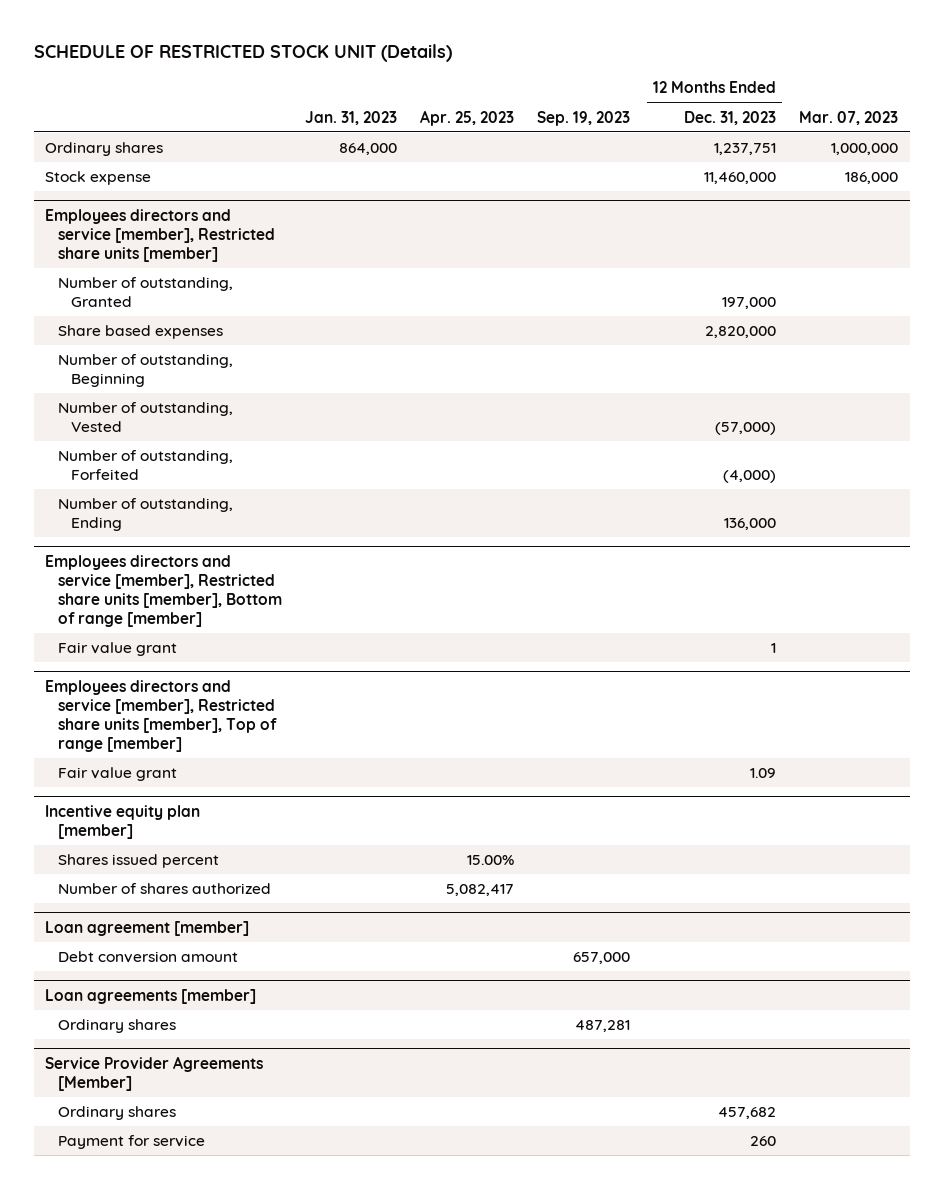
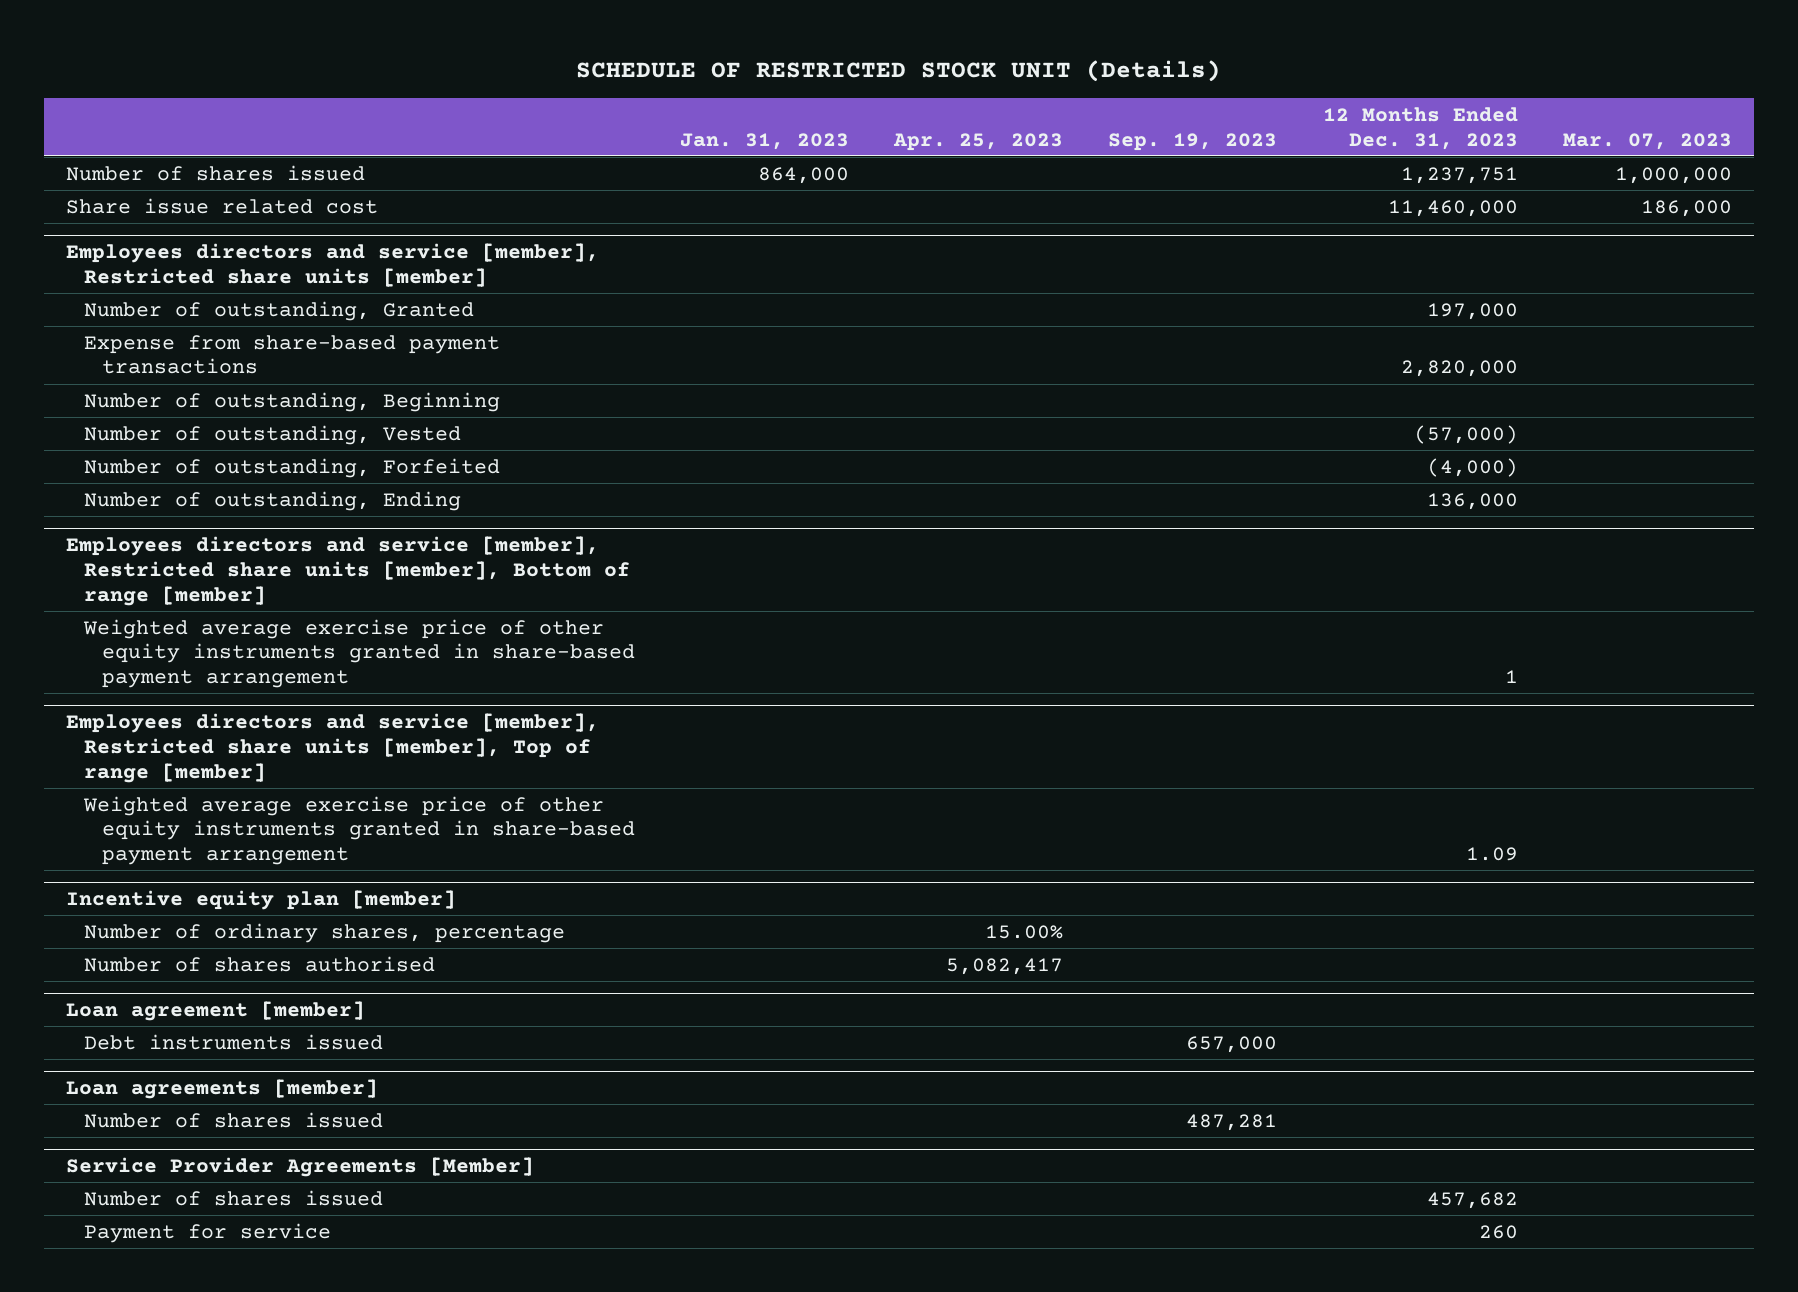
- Ordinary shares | 864,000 | | | 1,237,751 | 1,000,000
- Stock expense | | | | 11,460,000 | 186,000
+ Number of shares issued | 864,000 | | | 1,237,751 | 1,000,000
+ Share issue related cost | | | | 11,460,000 | 186,000
@ Employees directors and service [member], Restricted share units [member]
- Share based expenses | | | | 2,820,000 |
+ Expense from share-based payment transactions | | | | 2,820,000 |
@ Employees directors and service [member], Restricted share units [member], Bottom of range [member]
- Fair value grant | | | | 1 |
+ Weighted average exercise price of other equity instruments granted in share-based payment arrangement | | | | 1 |
@ Employees directors and service [member], Restricted share units [member], Top of range [member]
- Fair value grant | | | | 1.09 |
+ Weighted average exercise price of other equity instruments granted in share-based payment arrangement | | | | 1.09 |
@ Incentive equity plan [member]
- Shares issued percent | | 15.00% | | |
- Number of shares authorized | | 5,082,417 | | |
+ Number of ordinary shares, percentage | | 15.00% | | |
+ Number of shares authorised | | 5,082,417 | | |
@ Loan agreement [member]
- Debt conversion amount | | | 657,000 | |
+ Debt instruments issued | | | 657,000 | |
@ Loan agreements [member]
- Ordinary shares | | | 487,281 | |
+ Number of shares issued | | | 487,281 | |
@ Service Provider Agreements [Member]
- Ordinary shares | | | | 457,682 |
+ Number of shares issued | | | | 457,682 |

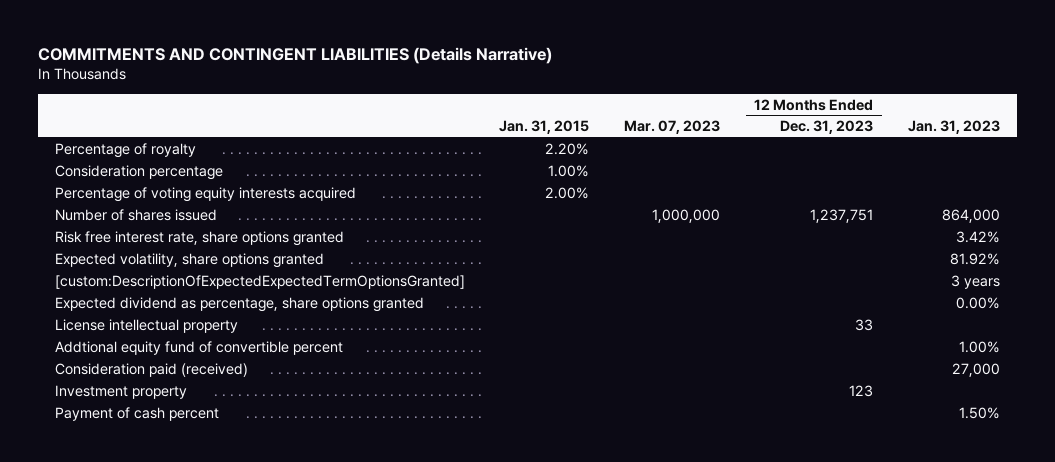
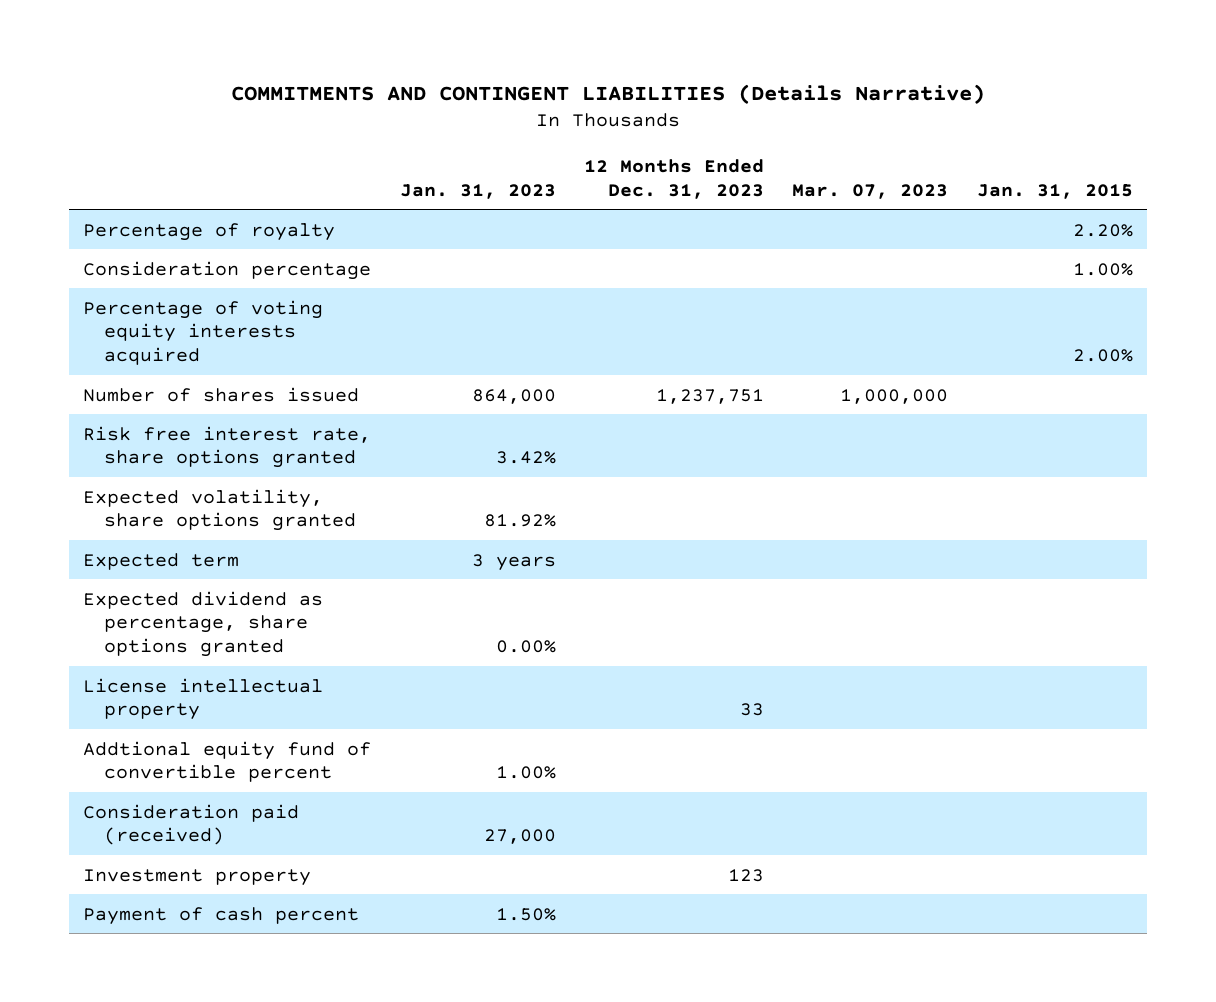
- | Jan. 31, 2015 | Mar. 07, 2023 | 12 Months Ended Dec. 31, 2023 | Jan. 31, 2023
+ | Jan. 31, 2023 | 12 Months Ended Dec. 31, 2023 | Mar. 07, 2023 | Jan. 31, 2015
- [custom:DescriptionOfExpectedExpectedTermOptionsGranted] | | | | 3 years
+ Expected term | 3 years | | |

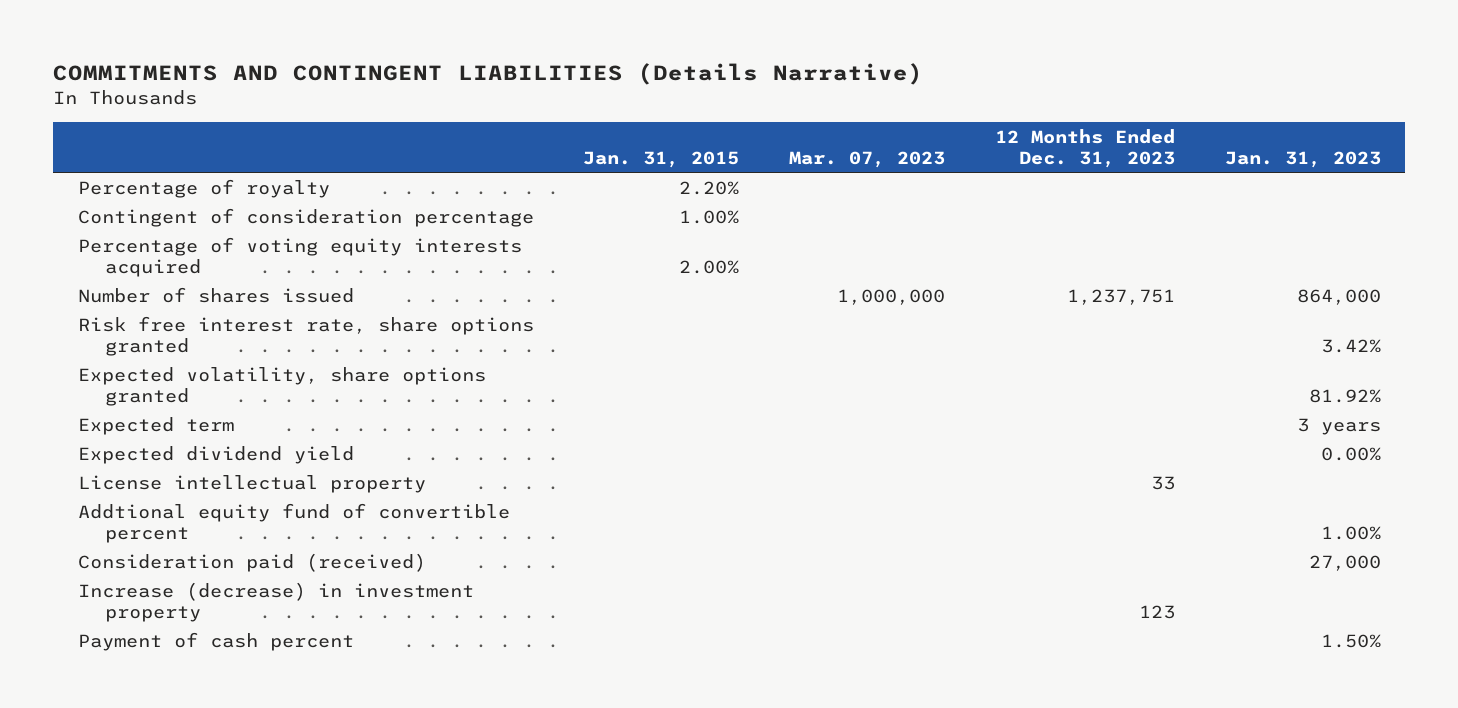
- | Jan. 31, 2023 | 12 Months Ended Dec. 31, 2023 | Mar. 07, 2023 | Jan. 31, 2015
+ | Jan. 31, 2015 | Mar. 07, 2023 | 12 Months Ended Dec. 31, 2023 | Jan. 31, 2023
- Consideration percentage | | | | 1.00%
+ Contingent of consideration percentage | 1.00% | | |
- Expected dividend as percentage, share options granted | 0.00% | | |
+ Expected dividend yield | | | | 0.00%
- Investment property | | 123 | |
+ Increase (decrease) in investment property | | | 123 |

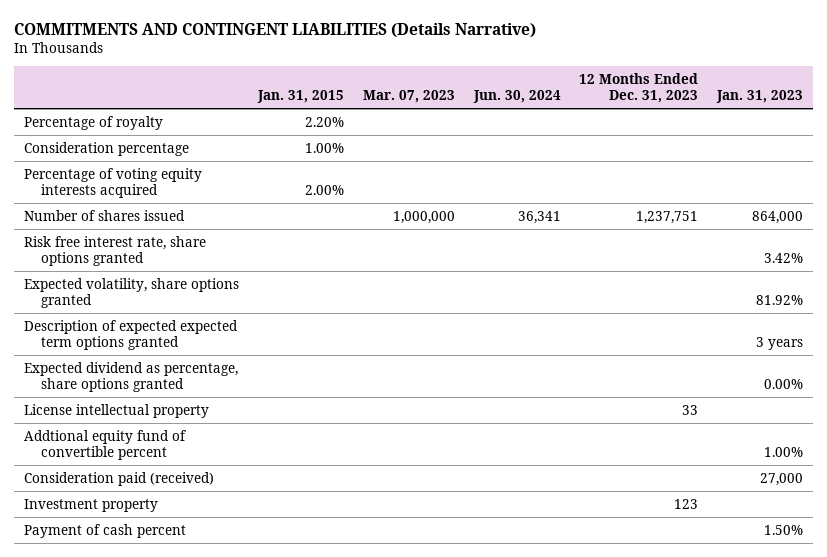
- | Jan. 31, 2015 | Mar. 07, 2023 | 12 Months Ended Dec. 31, 2023 | Jan. 31, 2023
+ | Jan. 31, 2015 | Mar. 07, 2023 | Jun. 30, 2024 | 12 Months Ended Dec. 31, 2023 | Jan. 31, 2023
- Contingent of consideration percentage | 1.00% | | |
+ Consideration percentage | 1.00% | | | |
- Expected term | | | | 3 years
- Expected dividend yield | | | | 0.00%
+ Description of expected expected term options granted | | | | | 3 years
+ Expected dividend as percentage, share options granted | | | | | 0.00%
- Increase (decrease) in investment property | | | 123 |
+ Investment property | | | | 123 |

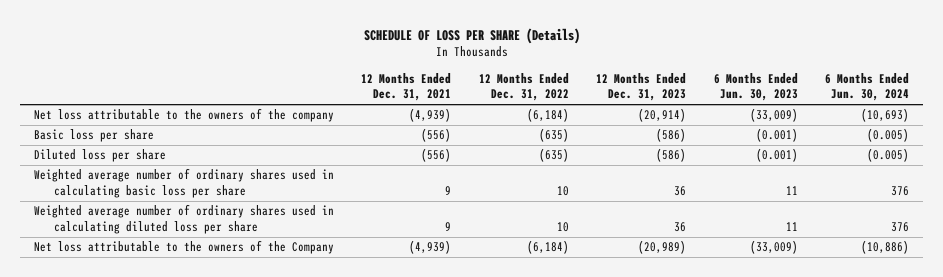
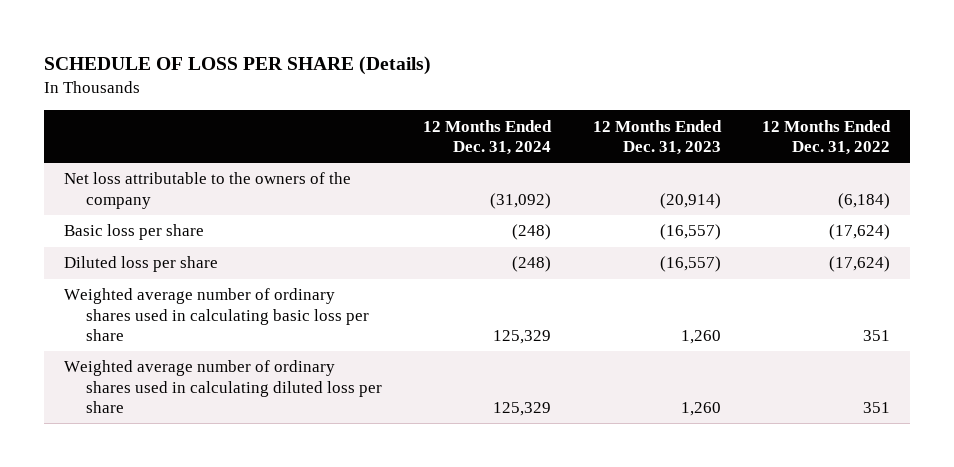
- | 12 Months Ended Dec. 31, 2021 | 12 Months Ended Dec. 31, 2022 | 12 Months Ended Dec. 31, 2023 | 6 Months Ended Jun. 30, 2023 | 6 Months Ended Jun. 30, 2024
+ | 12 Months Ended Dec. 31, 2024 | 12 Months Ended Dec. 31, 2023 | 12 Months Ended Dec. 31, 2022
- Basic loss per share | (556) | (635) | (586) | (0.001) | (0.005)
- Diluted loss per share | (556) | (635) | (586) | (0.001) | (0.005)
- Weighted average number of ordinary shares used in calculating basic loss per share | 9 | 10 | 36 | 11 | 376
- Weighted average number of ordinary shares used in calculating diluted loss per share | 9 | 10 | 36 | 11 | 376
- Net loss attributable to the owners of the Company | (4,939) | (6,184) | (20,989) | (33,009) | (10,886)
+ Basic loss per share | (248) | (16,557) | (17,624)
+ Diluted loss per share | (248) | (16,557) | (17,624)
+ Weighted average number of ordinary shares used in calculating basic loss per share | 125,329 | 1,260 | 351
+ Weighted average number of ordinary shares used in calculating diluted loss per share | 125,329 | 1,260 | 351

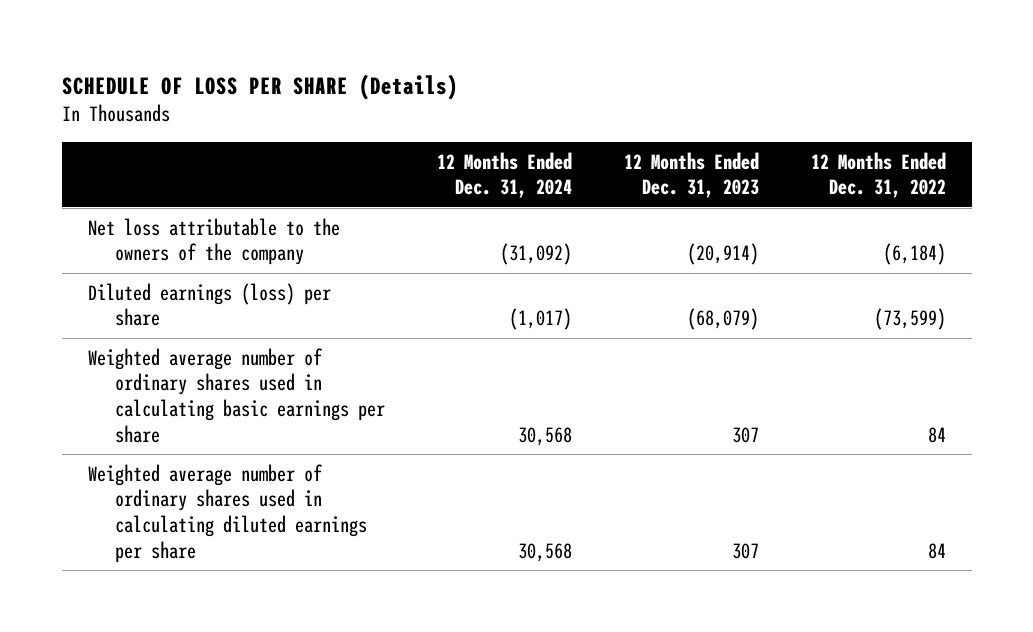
- Basic loss per share | (248) | (16,557) | (17,624)
- Diluted loss per share | (248) | (16,557) | (17,624)
- Weighted average number of ordinary shares used in calculating basic loss per share | 125,329 | 1,260 | 351
- Weighted average number of ordinary shares used in calculating diluted loss per share | 125,329 | 1,260 | 351
+ Diluted earnings (loss) per share | (1,017) | (68,079) | (73,599)
+ Weighted average number of ordinary shares used in calculating basic earnings per share | 30,568 | 307 | 84
+ Weighted average number of ordinary shares used in calculating diluted earnings per share | 30,568 | 307 | 84

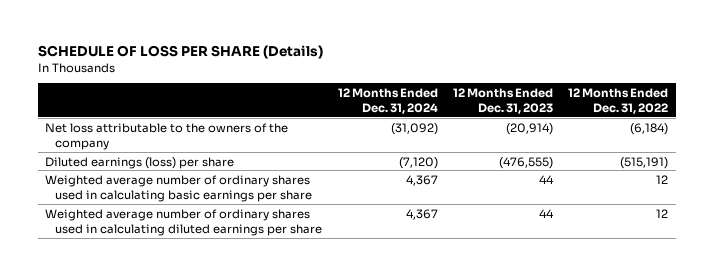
- Diluted earnings (loss) per share | (1,017) | (68,079) | (73,599)
- Weighted average number of ordinary shares used in calculating basic earnings per share | 30,568 | 307 | 84
- Weighted average number of ordinary shares used in calculating diluted earnings per share | 30,568 | 307 | 84
+ Diluted earnings (loss) per share | (7,120) | (476,555) | (515,191)
+ Weighted average number of ordinary shares used in calculating basic earnings per share | 4,367 | 44 | 12
+ Weighted average number of ordinary shares used in calculating diluted earnings per share | 4,367 | 44 | 12

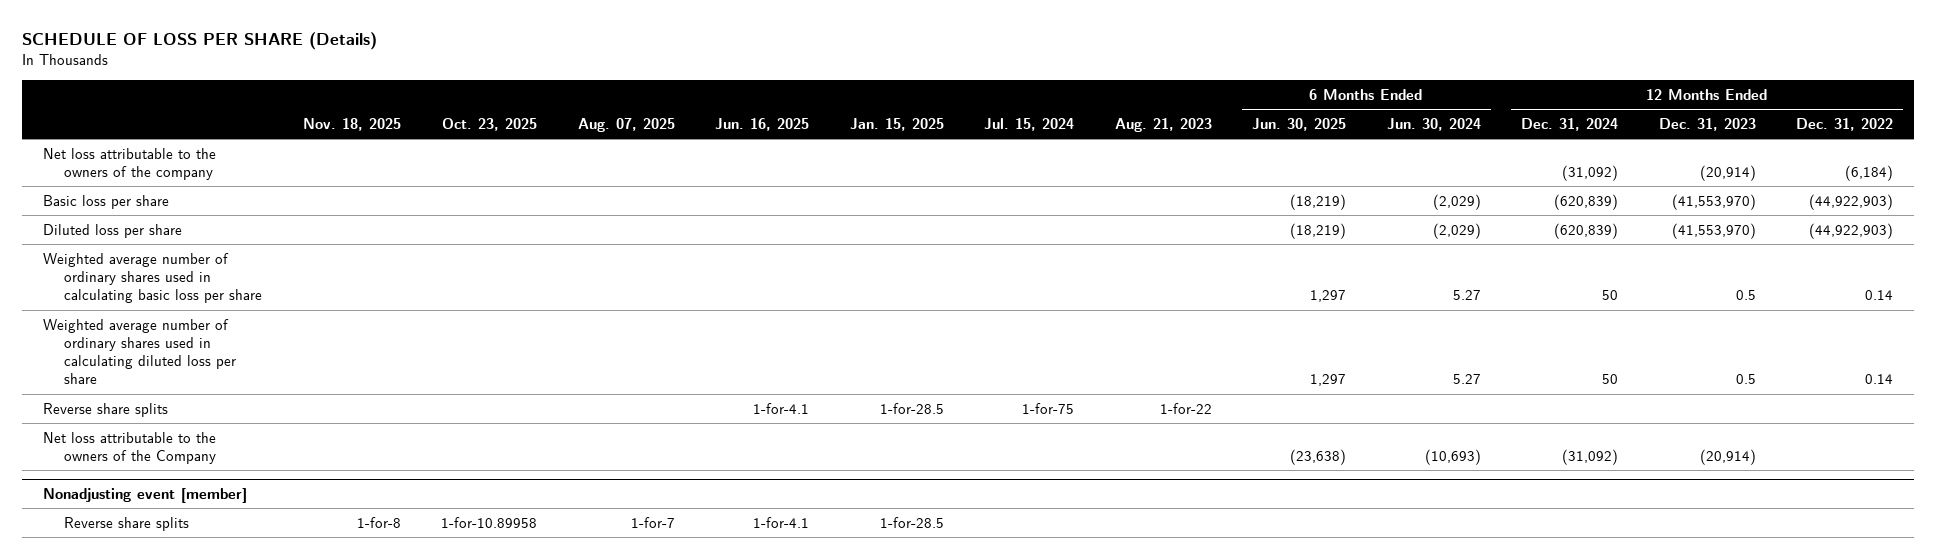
- | 12 Months Ended Dec. 31, 2024 | 12 Months Ended Dec. 31, 2023 | 12 Months Ended Dec. 31, 2022
+ | Nov. 18, 2025 | Oct. 23, 2025 | Aug. 07, 2025 | Jun. 16, 2025 | Jan. 15, 2025 | Jul. 15, 2024 | Aug. 21, 2023 | 6 Months Ended Jun. 30, 2025 | 6 Months Ended Jun. 30, 2024 | 12 Months Ended Dec. 31, 2024 | 12 Months Ended Dec. 31, 2023 | 12 Months Ended Dec. 31, 2022
- Diluted earnings (loss) per share | (7,120) | (476,555) | (515,191)
- Weighted average number of ordinary shares used in calculating basic earnings per share | 4,367 | 44 | 12
- Weighted average number of ordinary shares used in calculating diluted earnings per share | 4,367 | 44 | 12
+ Basic loss per share | | | | | | | | (18,219) | (2,029) | (620,839) | (41,553,970) | (44,922,903)
+ Diluted loss per share | | | | | | | | (18,219) | (2,029) | (620,839) | (41,553,970) | (44,922,903)
+ Weighted average number of ordinary shares used in calculating basic loss per share | | | | | | | | 1,297 | 5.27 | 50 | 0.5 | 0.14
+ Weighted average number of ordinary shares used in calculating diluted loss per share | | | | | | | | 1,297 | 5.27 | 50 | 0.5 | 0.14
+ Reverse share splits | | | | 1-for-4.1 | 1-for-28.5 | 1-for-75 | 1-for-22 | | | | |
+ Net loss attributable to the owners of the Company | | | | | | | | (23,638) | (10,693) | (31,092) | (20,914) |
+ Nonadjusting event [member]
+ Reverse share splits | 1-for-8 | 1-for-10.89958 | 1-for-7 | 1-for-4.1 | 1-for-28.5 | | | | | | |

